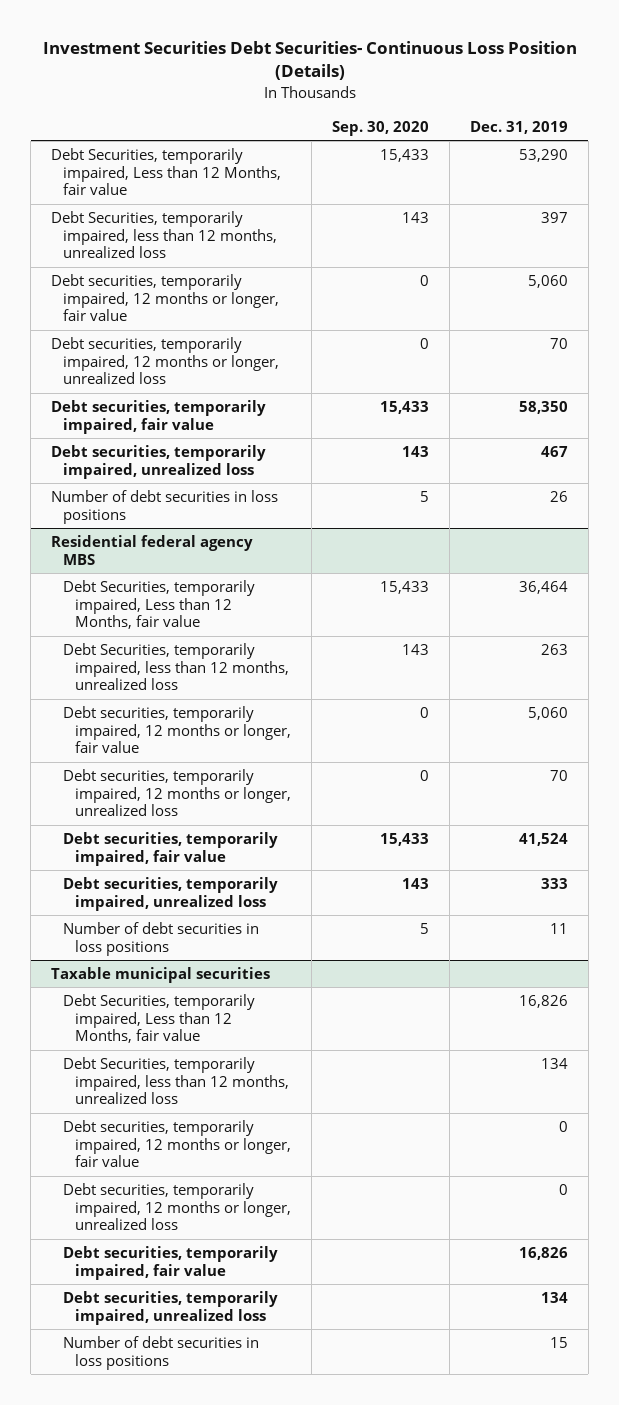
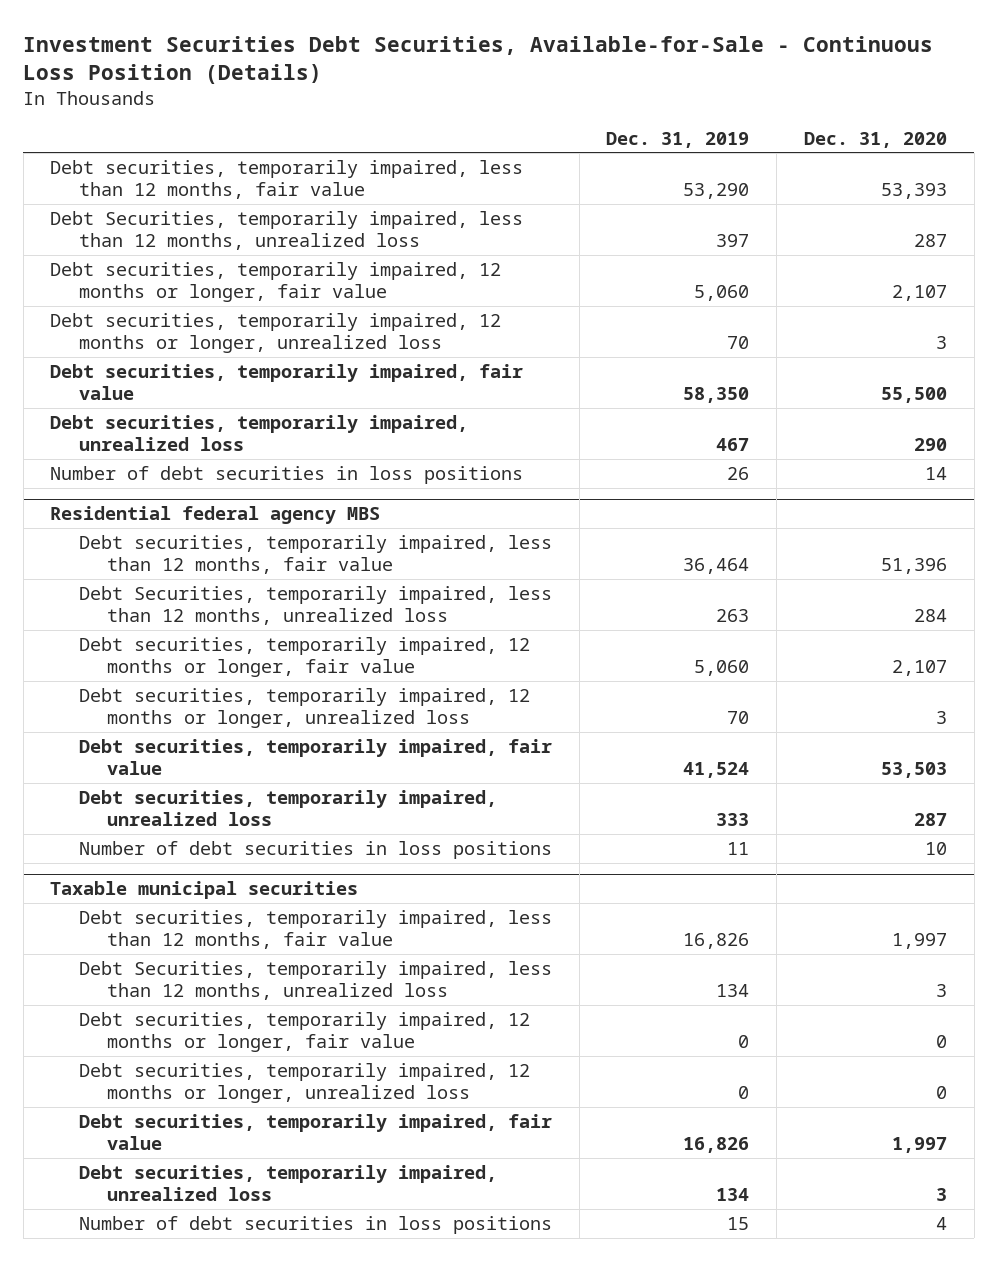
- Investment Securities Debt Securities- Continuous Loss Position (Details)
+ Investment Securities Debt Securities, Available-for-Sale - Continuous Loss Position (Details)
- | Sep. 30, 2020 | Dec. 31, 2019
+ | Dec. 31, 2019 | Dec. 31, 2020
- Debt Securities, temporarily impaired, Less than 12 Months, fair value | 15,433 | 53,290
+ Debt securities, temporarily impaired, less than 12 months, fair value | 53,290 | 53,393
@ Residential federal agency MBS
- Debt Securities, temporarily impaired, Less than 12 Months, fair value | 15,433 | 36,464
+ Debt securities, temporarily impaired, less than 12 months, fair value | 36,464 | 51,396
@ Taxable municipal securities
- Debt Securities, temporarily impaired, Less than 12 Months, fair value | | 16,826
+ Debt securities, temporarily impaired, less than 12 months, fair value | 16,826 | 1,997

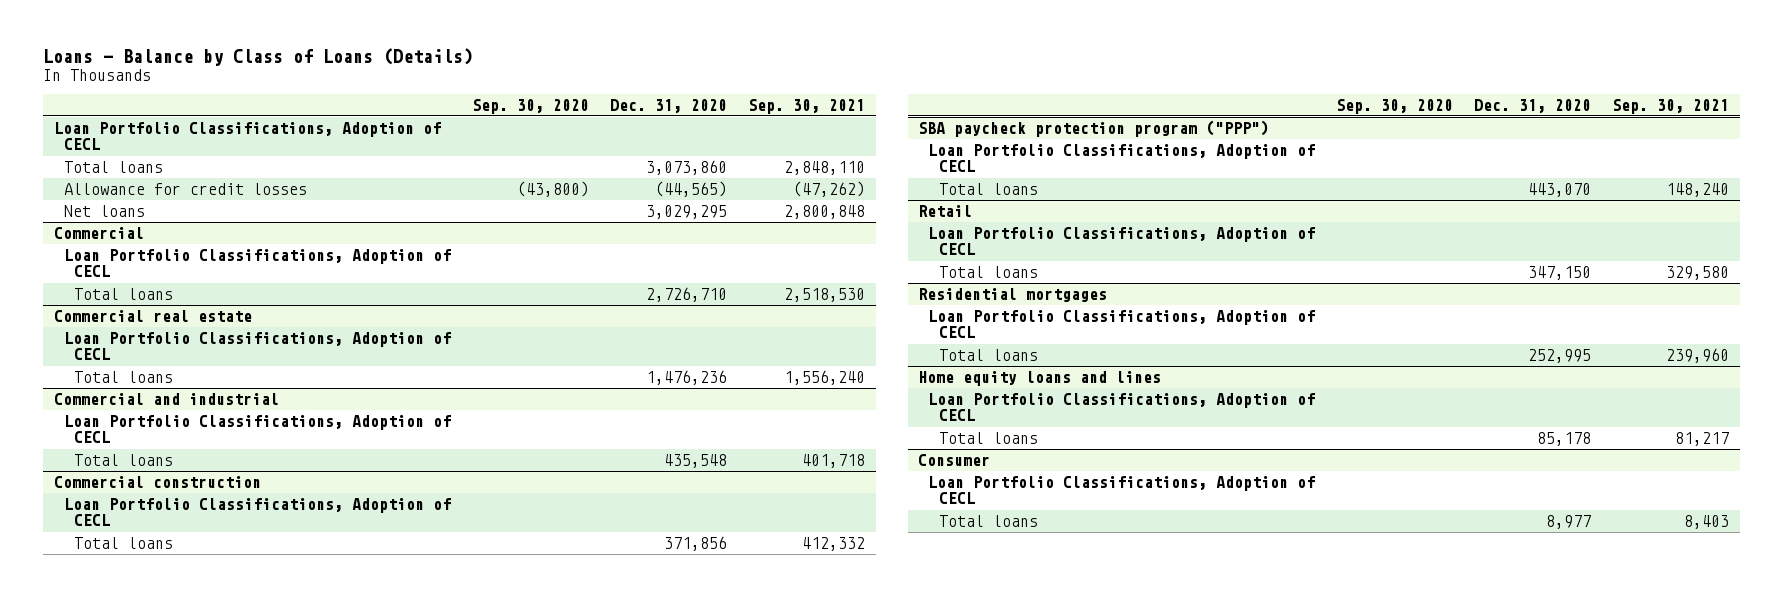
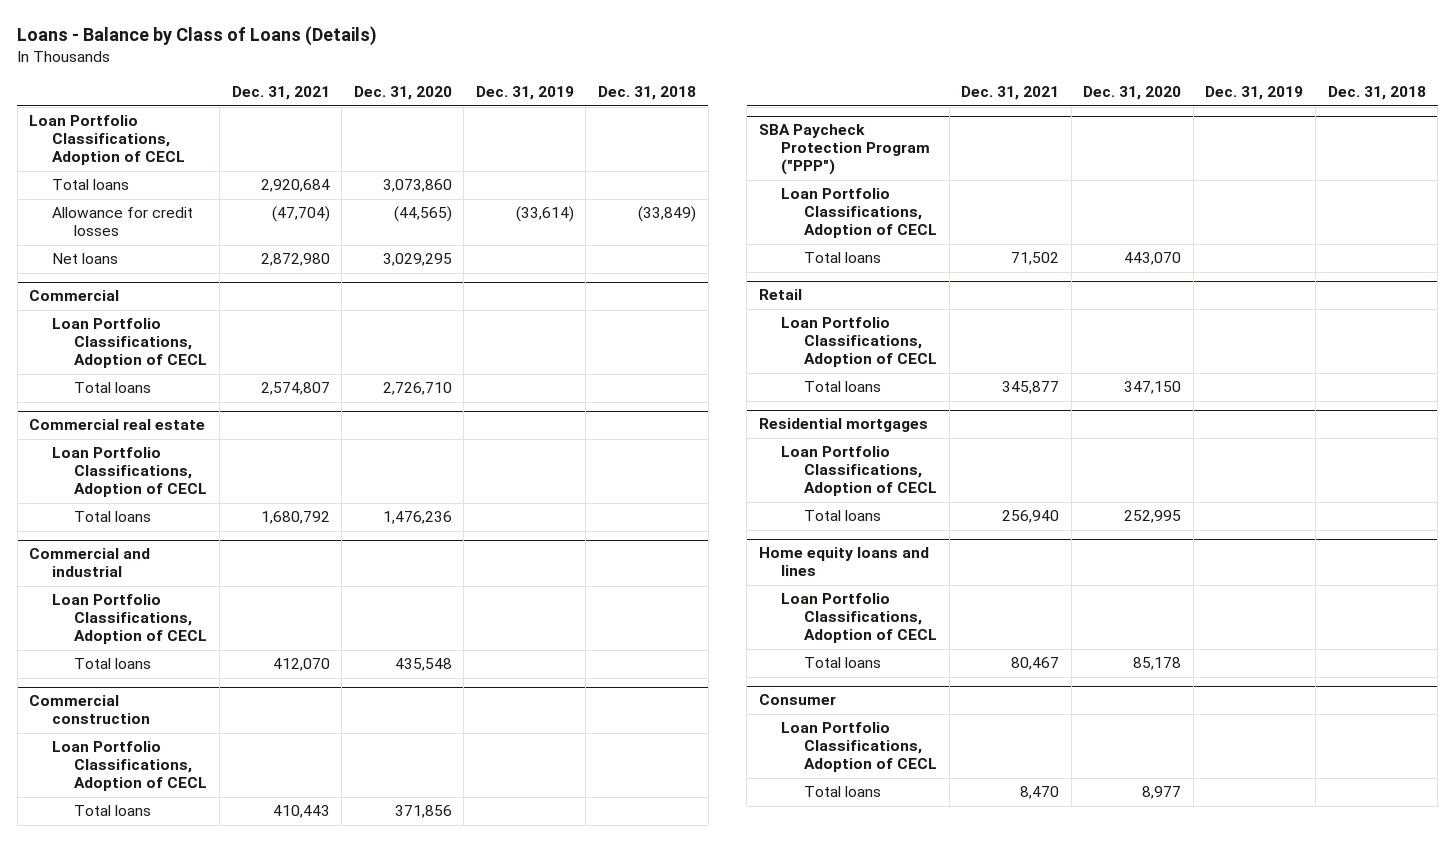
- | Sep. 30, 2020 | Dec. 31, 2020 | Sep. 30, 2021
+ | Dec. 31, 2021 | Dec. 31, 2020 | Dec. 31, 2019 | Dec. 31, 2018
- SBA paycheck protection program ("PPP")
+ SBA Paycheck Protection Program ("PPP")

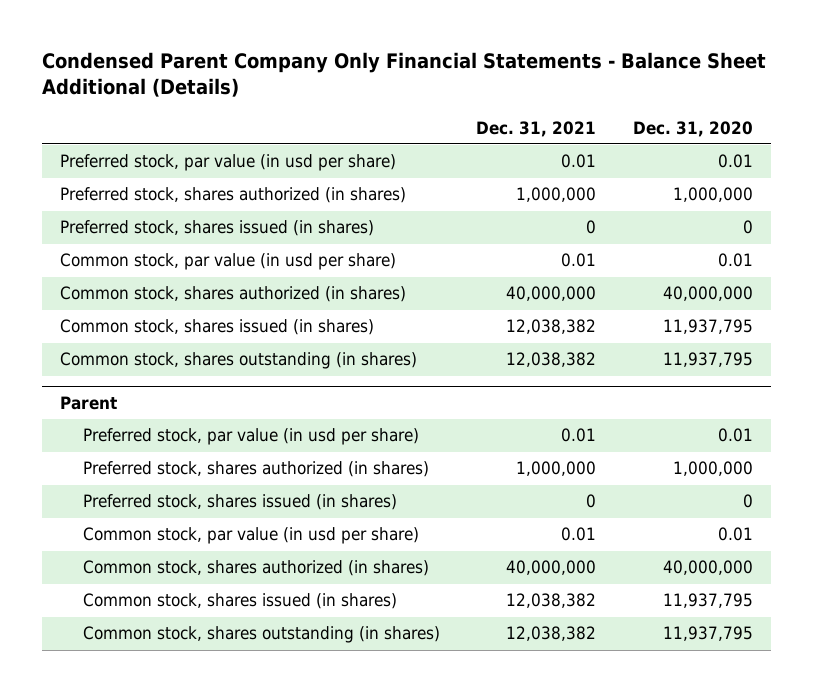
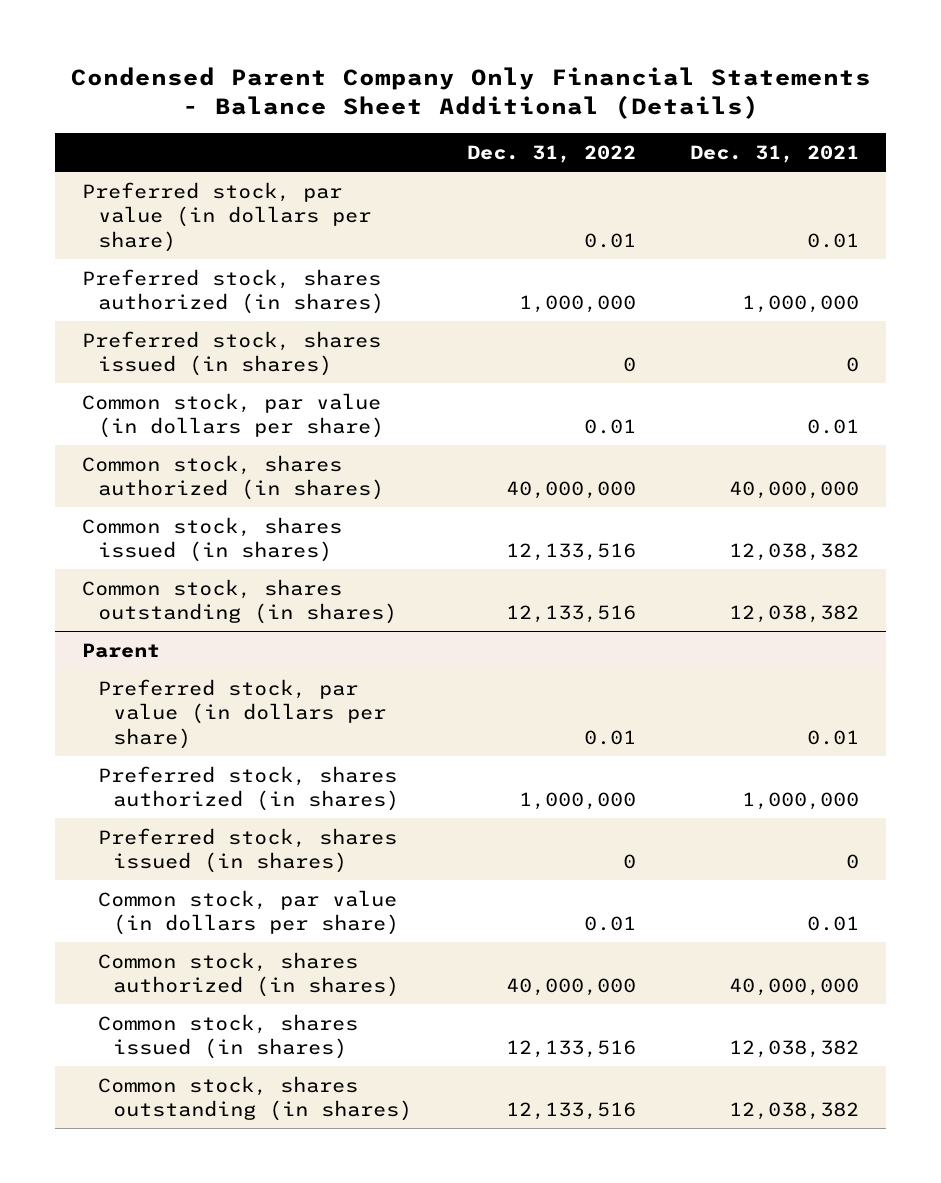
- | Dec. 31, 2021 | Dec. 31, 2020
+ | Dec. 31, 2022 | Dec. 31, 2021
- Preferred stock, par value (in usd per share) | 0.01 | 0.01
+ Preferred stock, par value (in dollars per share) | 0.01 | 0.01
- Common stock, par value (in usd per share) | 0.01 | 0.01
+ Common stock, par value (in dollars per share) | 0.01 | 0.01
@ Parent
- Preferred stock, par value (in usd per share) | 0.01 | 0.01
+ Preferred stock, par value (in dollars per share) | 0.01 | 0.01
- Common stock, par value (in usd per share) | 0.01 | 0.01
+ Common stock, par value (in dollars per share) | 0.01 | 0.01

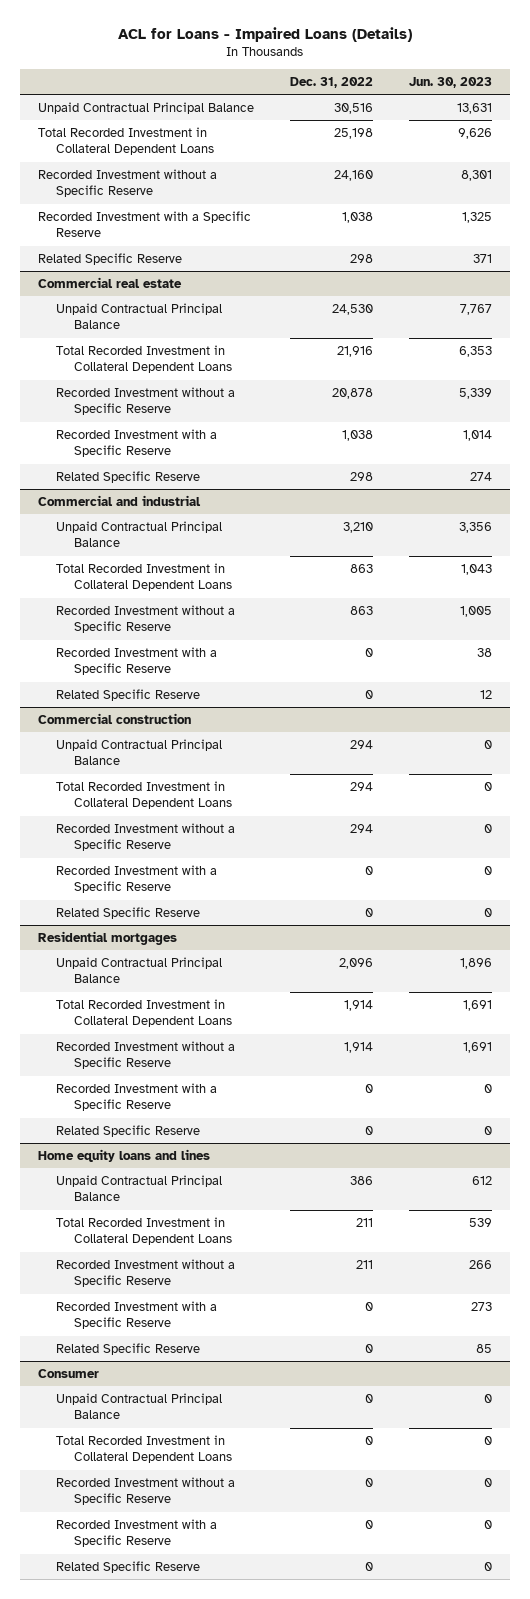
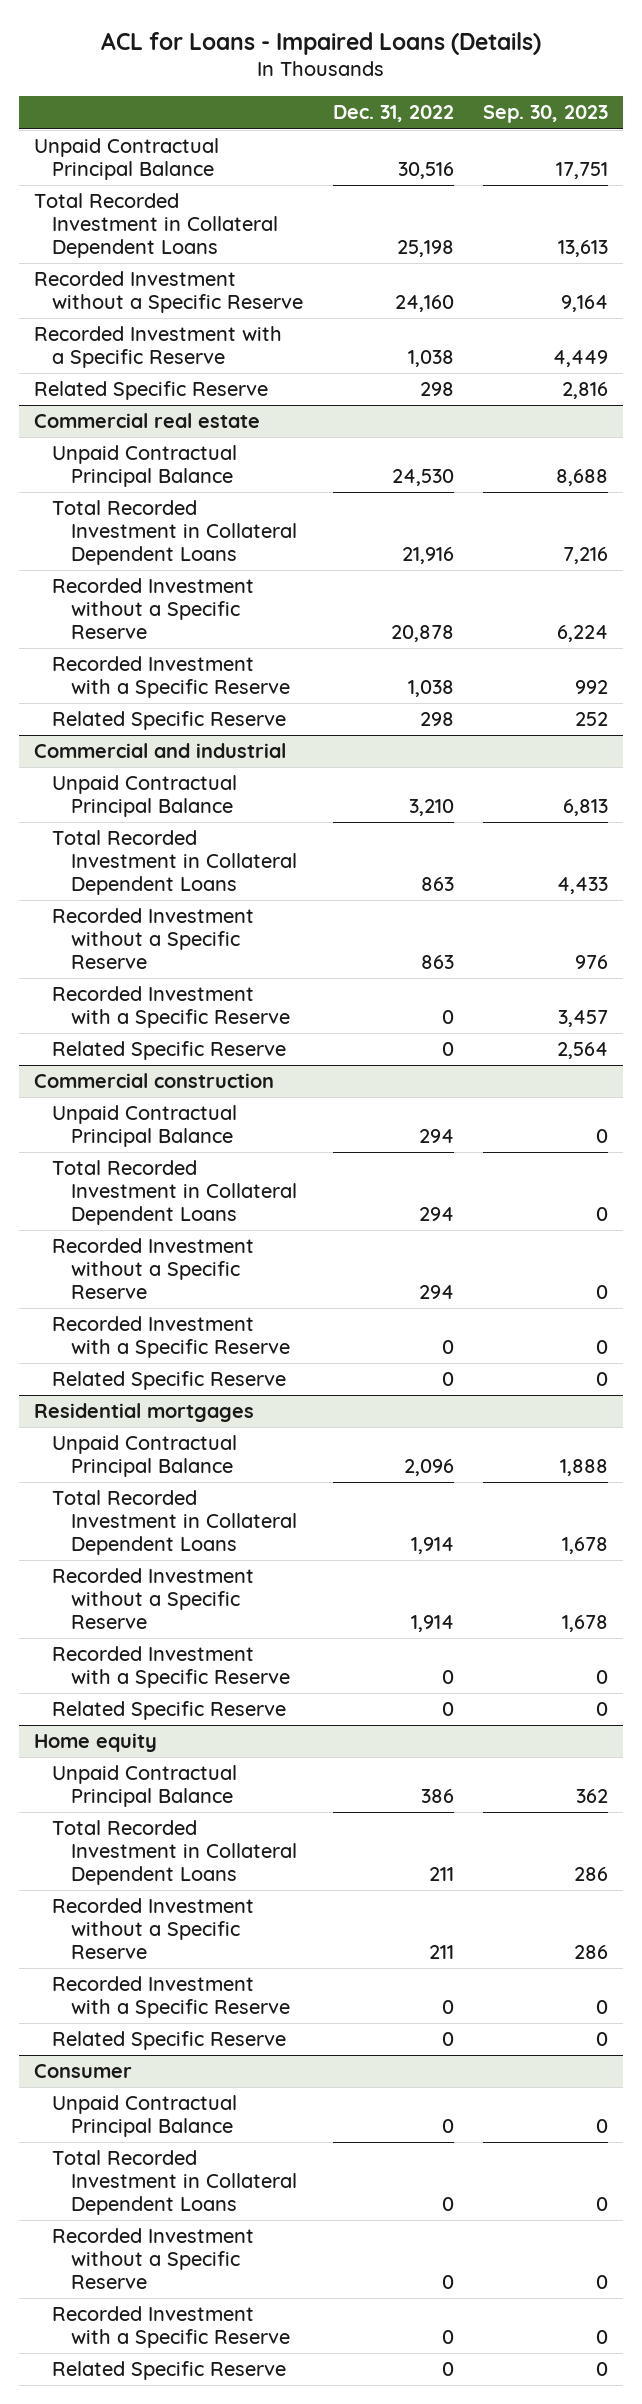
- | Dec. 31, 2022 | Jun. 30, 2023
+ | Dec. 31, 2022 | Sep. 30, 2023
- Home equity loans and lines
+ Home equity

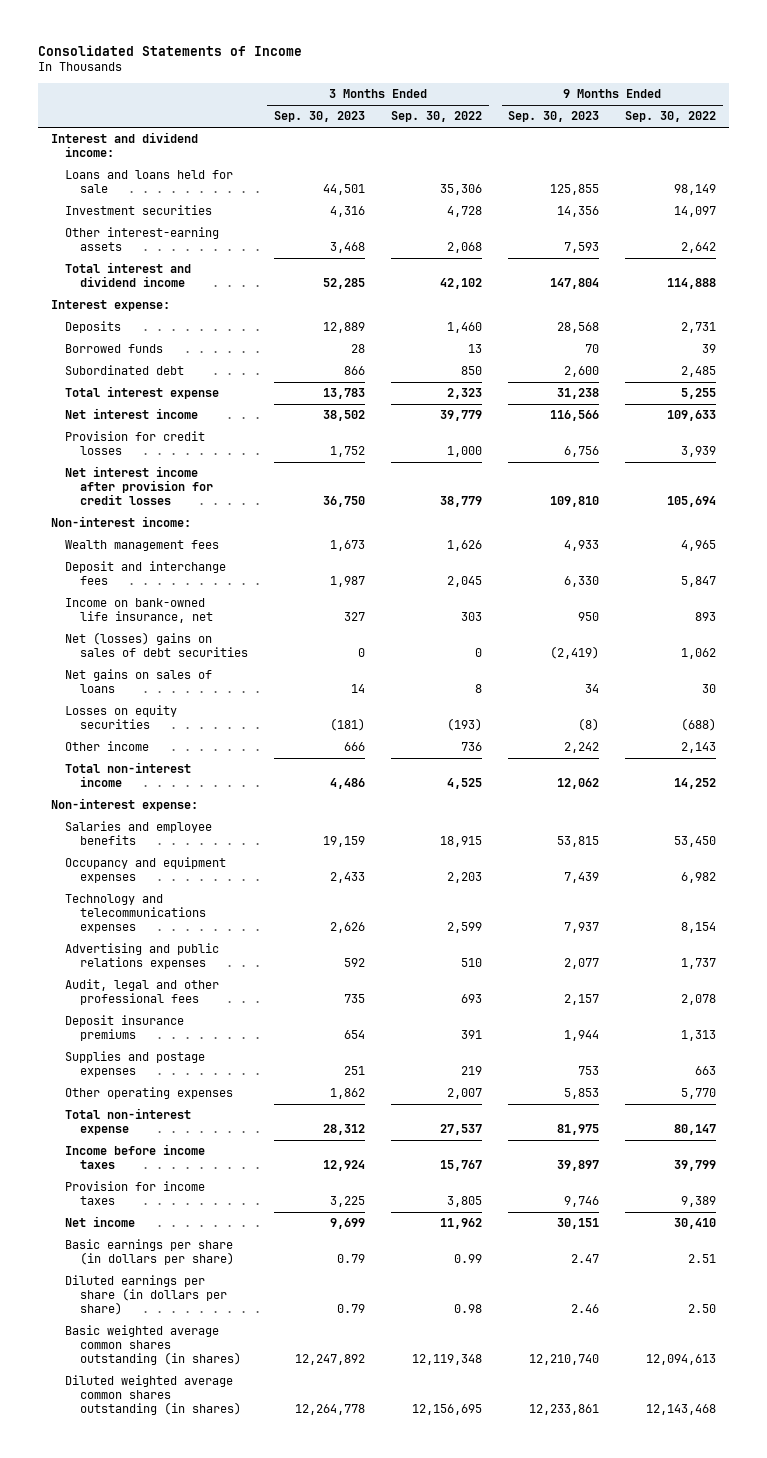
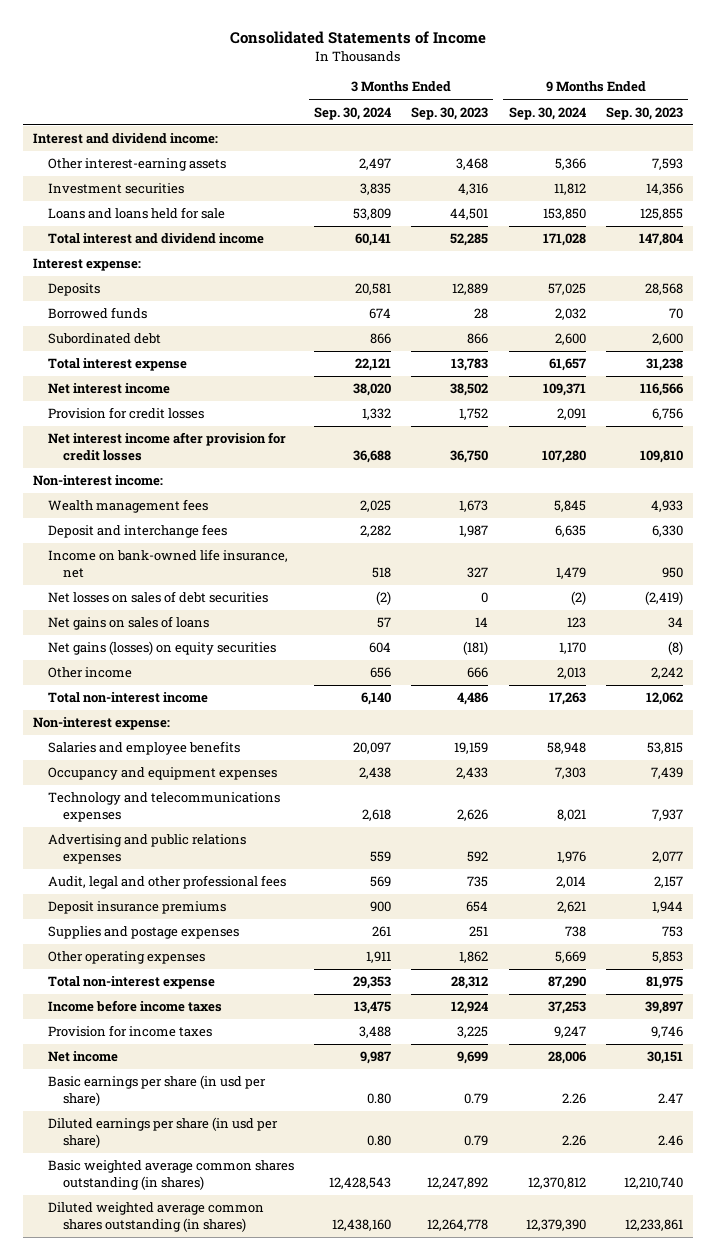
- | 3 Months Ended Sep. 30, 2023 | 3 Months Ended Sep. 30, 2022 | 9 Months Ended Sep. 30, 2023 | 9 Months Ended Sep. 30, 2022
+ | 3 Months Ended Sep. 30, 2024 | 3 Months Ended Sep. 30, 2023 | 9 Months Ended Sep. 30, 2024 | 9 Months Ended Sep. 30, 2023
moved down: Investment securities | 3,835 | 4,316 | 11,812 | 14,356
moved down: Loans and loans held for sale | 53,809 | 44,501 | 153,850 | 125,855
- Net (losses) gains on sales of debt securities | 0 | 0 | (2,419) | 1,062
+ Net losses on sales of debt securities | (2) | 0 | (2) | (2,419)
- Losses on equity securities | (181) | (193) | (8) | (688)
+ Net gains (losses) on equity securities | 604 | (181) | 1,170 | (8)
- Basic earnings per share (in dollars per share) | 0.79 | 0.99 | 2.47 | 2.51
- Diluted earnings per share (in dollars per share) | 0.79 | 0.98 | 2.46 | 2.50
+ Basic earnings per share (in usd per share) | 0.80 | 0.79 | 2.26 | 2.47
+ Diluted earnings per share (in usd per share) | 0.80 | 0.79 | 2.26 | 2.46

